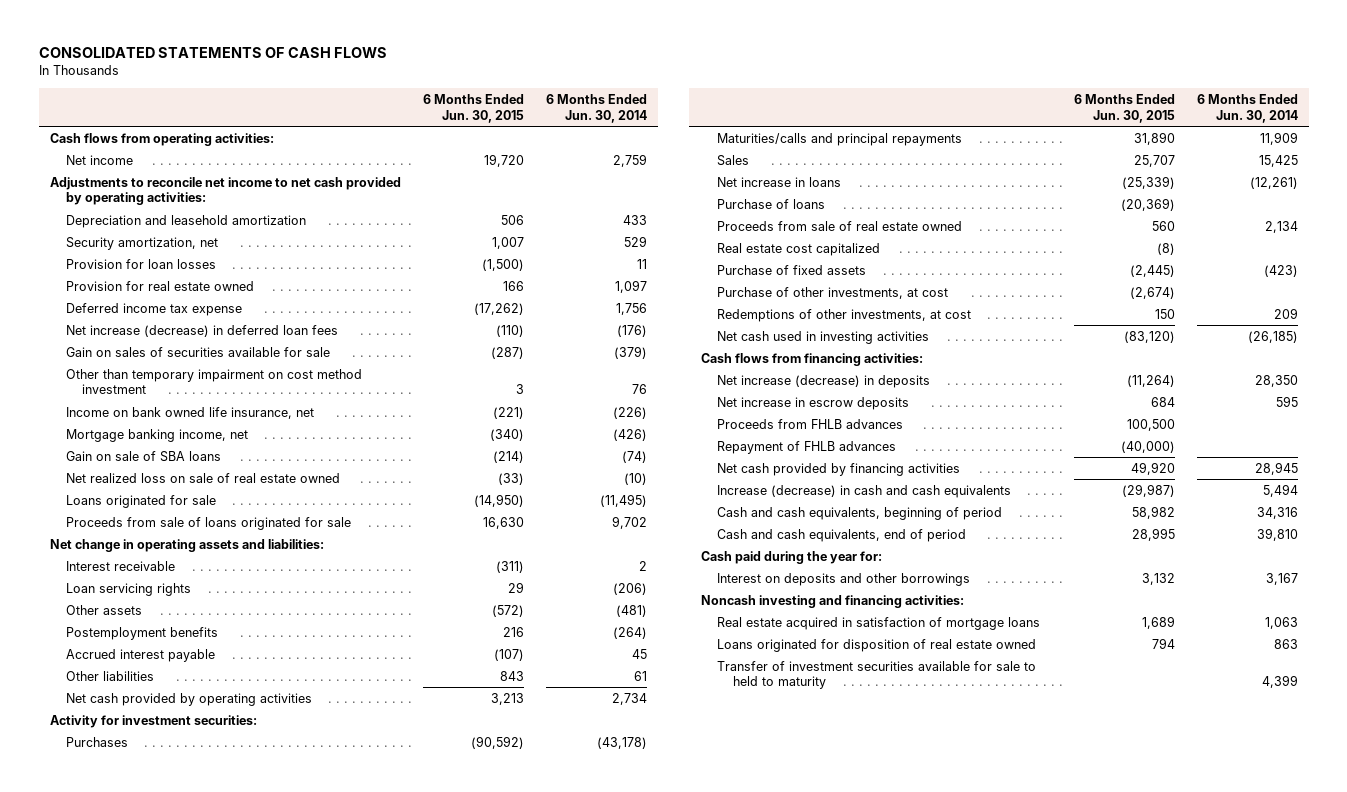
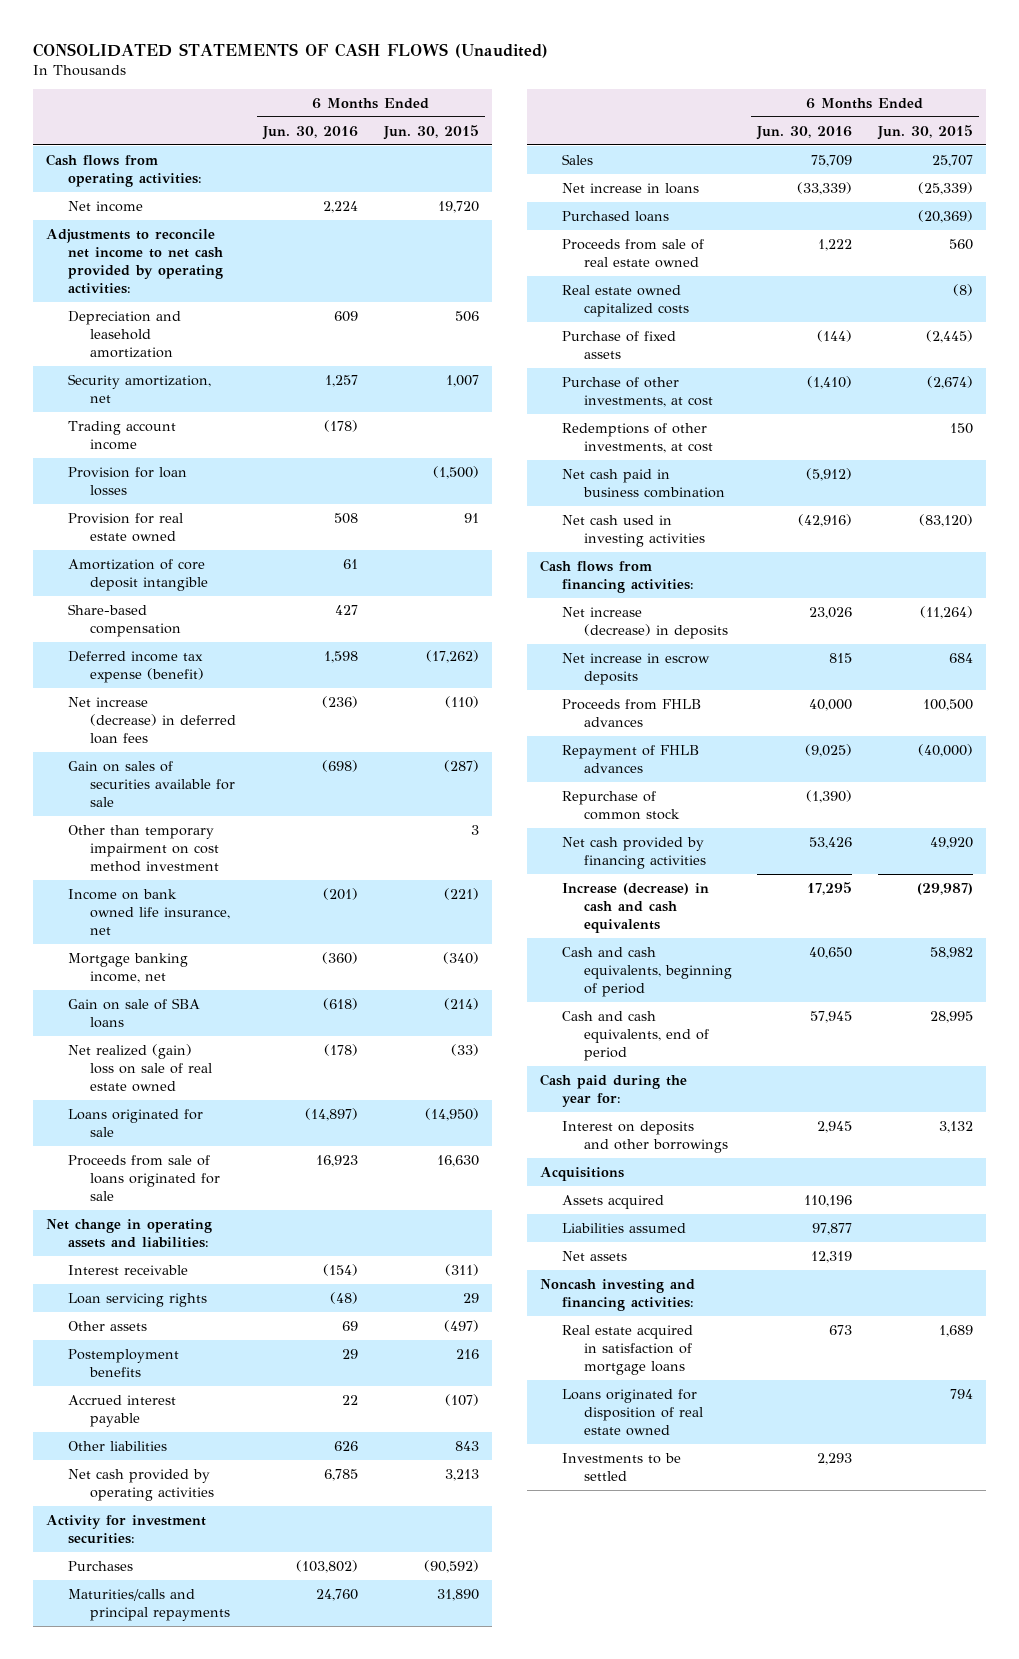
- CONSOLIDATED STATEMENTS OF CASH FLOWS
+ CONSOLIDATED STATEMENTS OF CASH FLOWS (Unaudited)
- | 6 Months Ended Jun. 30, 2015 | 6 Months Ended Jun. 30, 2014
+ | 6 Months Ended Jun. 30, 2016 | 6 Months Ended Jun. 30, 2015
+ Trading account income | (178) |
- Provision for real estate owned | 166 | 1,097
- Deferred income tax expense | (17,262) | 1,756
+ Provision for real estate owned | 508 | 91
+ Amortization of core deposit intangible | 61 |
+ Share-based compensation | 427 |
+ Deferred income tax expense (benefit) | 1,598 | (17,262)
- Net realized loss on sale of real estate owned | (33) | (10)
+ Net realized (gain) loss on sale of real estate owned | (178) | (33)
- Other assets | (572) | (481)
+ Other assets | 69 | (497)
- Purchase of loans | (20,369) |
+ Purchased loans | | (20,369)
- Real estate cost capitalized | (8) |
+ Real estate owned capitalized costs | | (8)
+ Net cash paid in business combination | (5,912) |
+ Repurchase of common stock | (1,390) |
+ Acquisitions
+ Assets acquired | 110,196 |
+ Liabilities assumed | 97,877 |
+ Net assets | 12,319 |
- Transfer of investment securities available for sale to held to maturity | | 4,399
+ Investments to be settled | 2,293 |

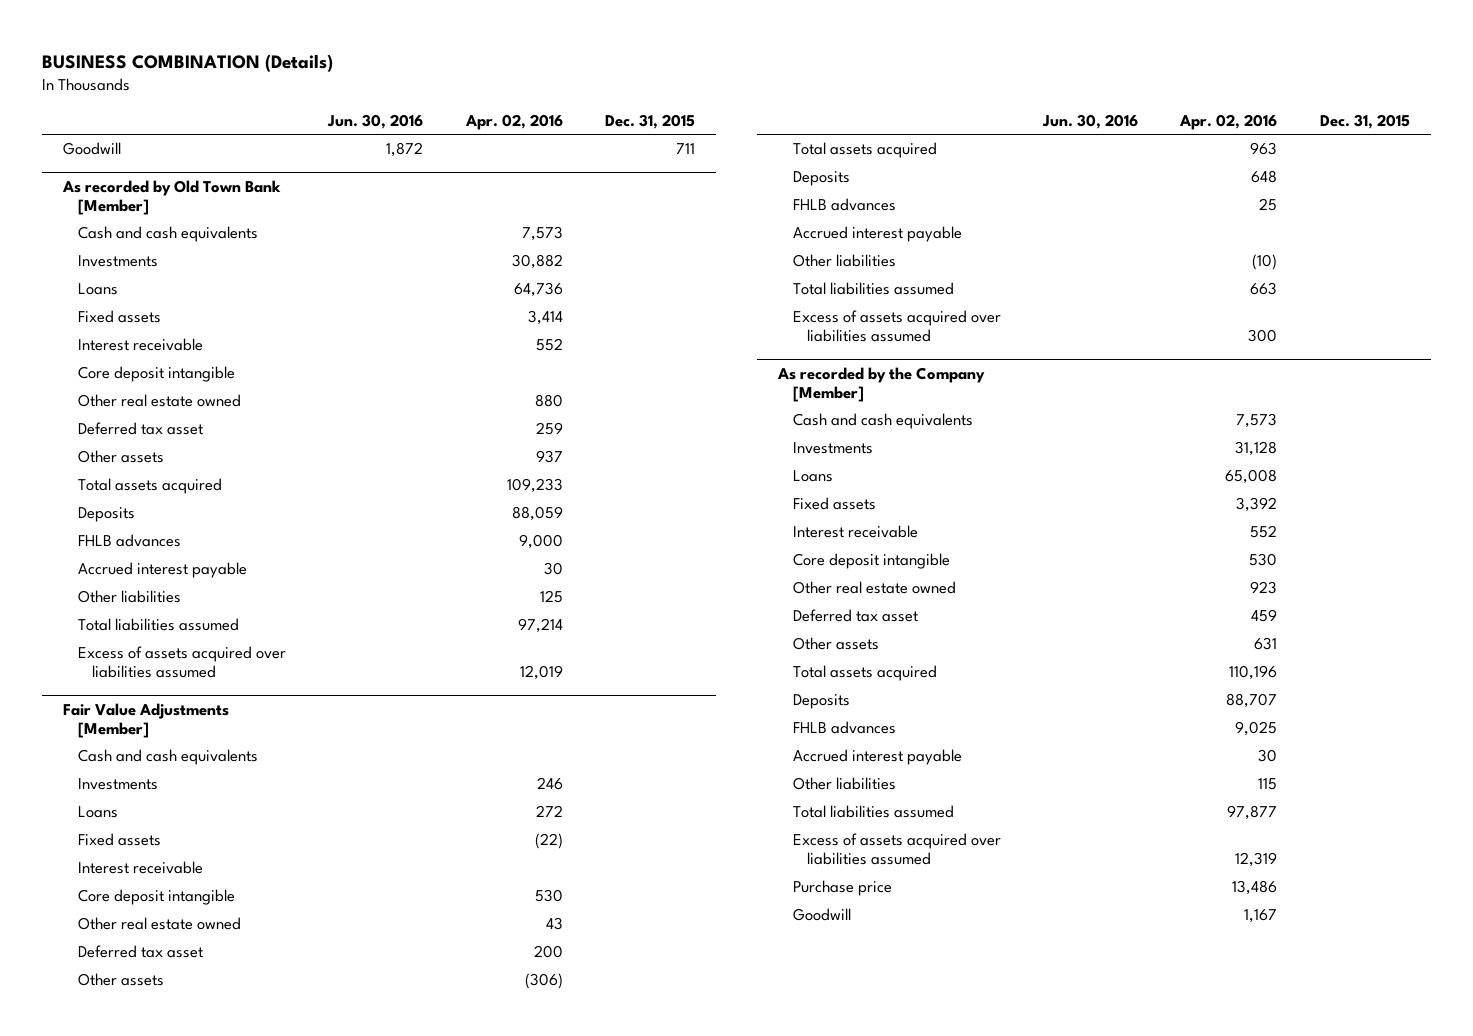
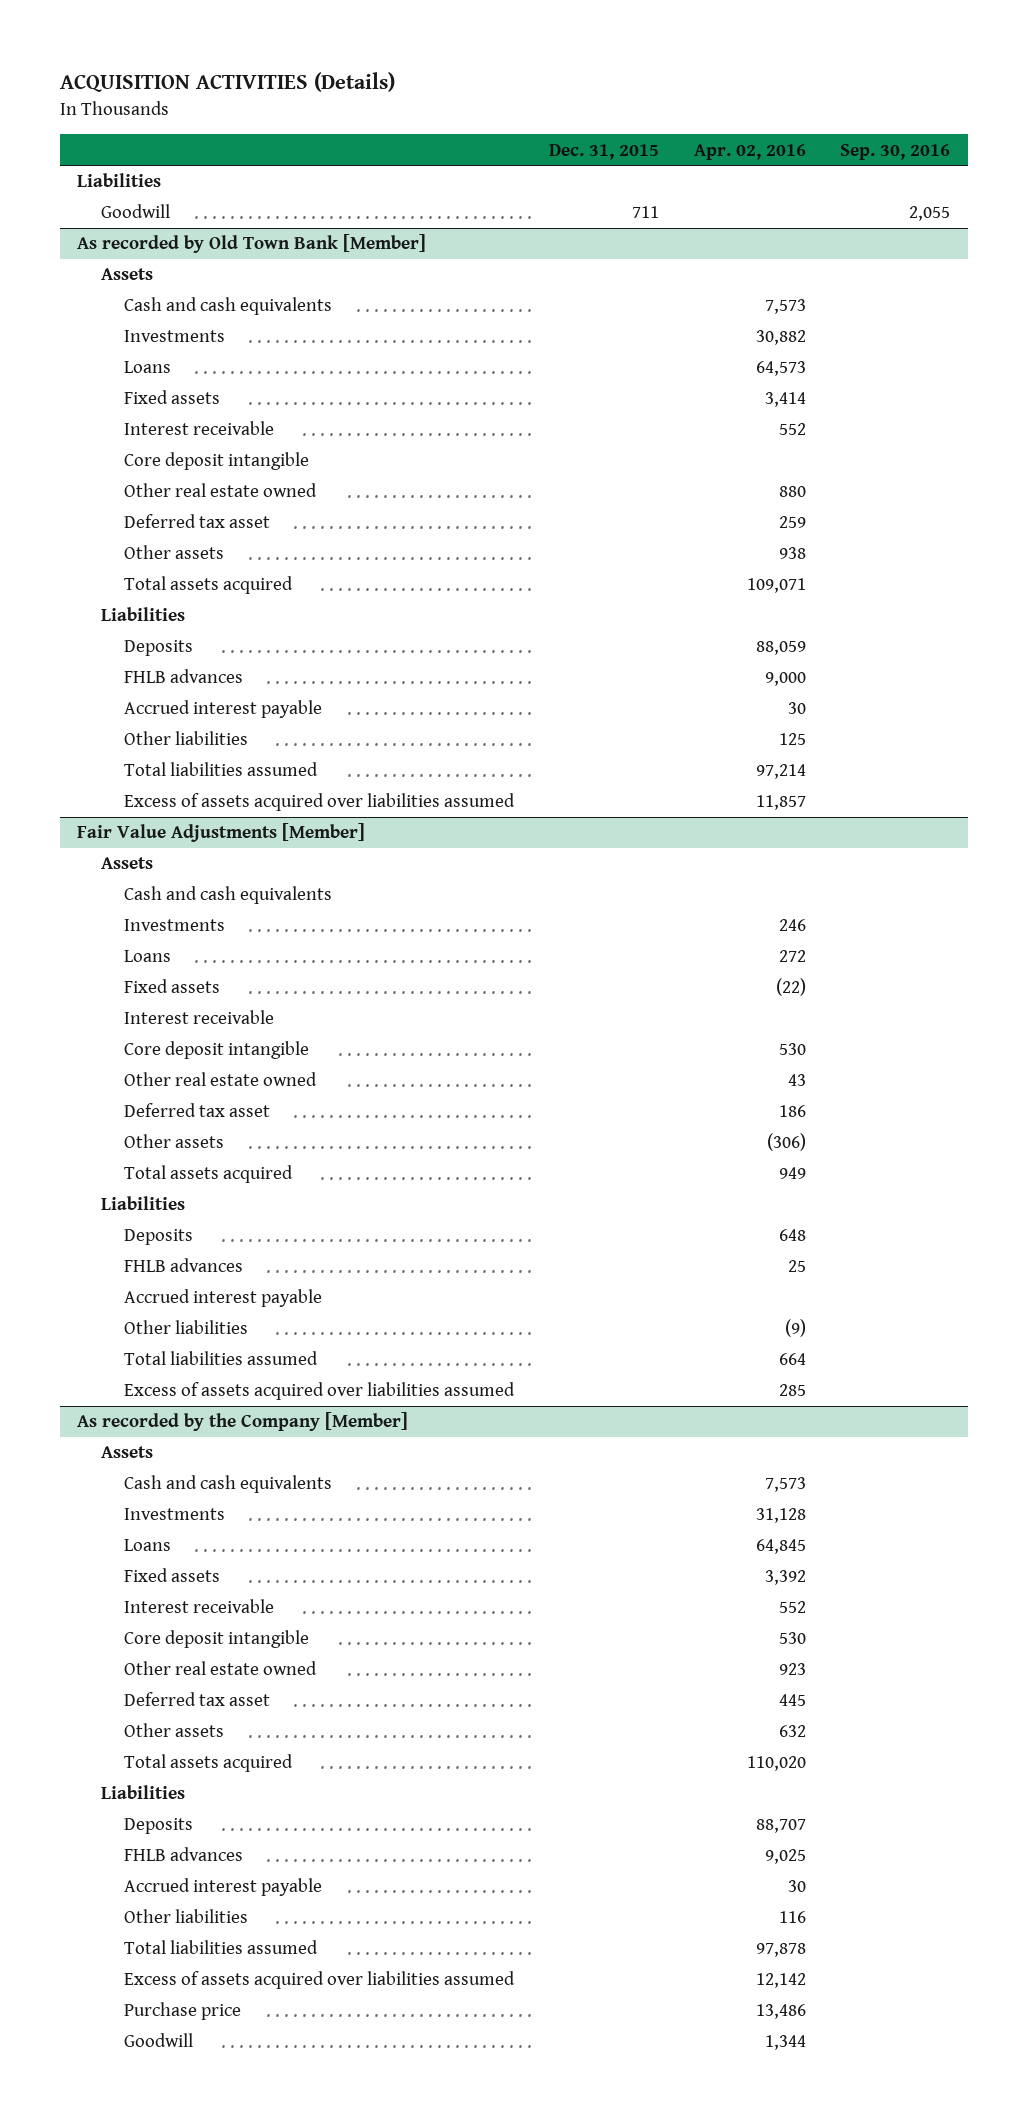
- BUSINESS COMBINATION (Details)
+ ACQUISITION ACTIVITIES (Details)
- | Jun. 30, 2016 | Apr. 02, 2016 | Dec. 31, 2015
+ | Dec. 31, 2015 | Apr. 02, 2016 | Sep. 30, 2016
+ Liabilities
@ As recorded by Old Town Bank [Member]
+ Assets
- Loans | | 64,736 |
+ Loans | | 64,573 |
- Other assets | | 937 |
- Total assets acquired | | 109,233 |
+ Other assets | | 938 |
+ Total assets acquired | | 109,071 |
+ Liabilities
- Excess of assets acquired over liabilities assumed | | 12,019 |
+ Excess of assets acquired over liabilities assumed | | 11,857 |
@ Fair Value Adjustments [Member]
+ Assets
- Deferred tax asset | | 200 |
+ Deferred tax asset | | 186 |
- Total assets acquired | | 963 |
+ Total assets acquired | | 949 |
+ Liabilities
- Other liabilities | | (10) |
- Total liabilities assumed | | 663 |
- Excess of assets acquired over liabilities assumed | | 300 |
+ Other liabilities | | (9) |
+ Total liabilities assumed | | 664 |
+ Excess of assets acquired over liabilities assumed | | 285 |
@ As recorded by the Company [Member]
+ Assets
- Loans | | 65,008 |
+ Loans | | 64,845 |
- Deferred tax asset | | 459 |
- Other assets | | 631 |
- Total assets acquired | | 110,196 |
+ Deferred tax asset | | 445 |
+ Other assets | | 632 |
+ Total assets acquired | | 110,020 |
+ Liabilities
- Other liabilities | | 115 |
- Total liabilities assumed | | 97,877 |
- Excess of assets acquired over liabilities assumed | | 12,319 |
+ Other liabilities | | 116 |
+ Total liabilities assumed | | 97,878 |
+ Excess of assets acquired over liabilities assumed | | 12,142 |
- Goodwill | | 1,167 |
+ Goodwill | | 1,344 |

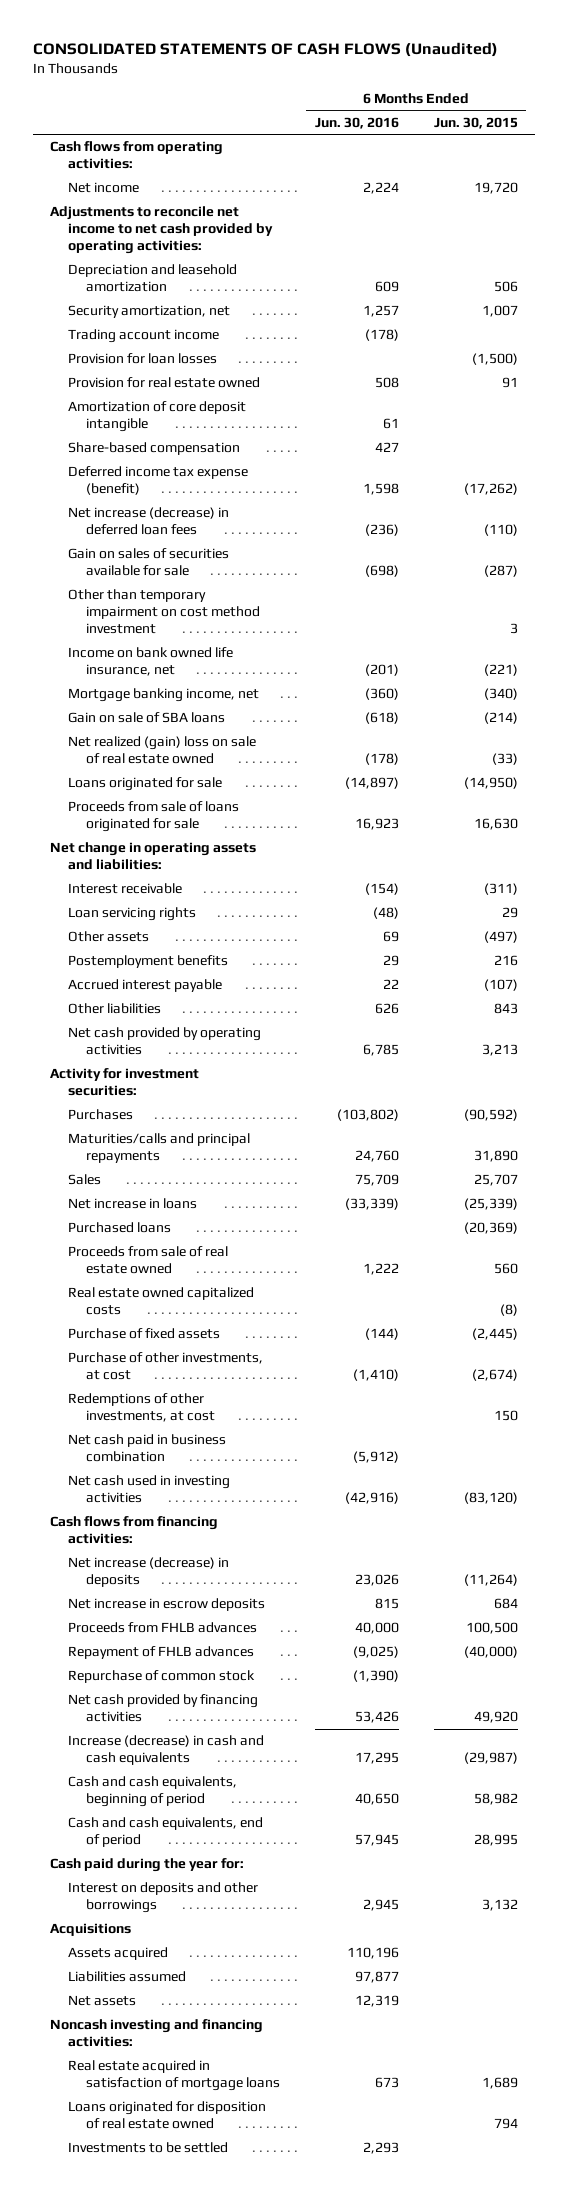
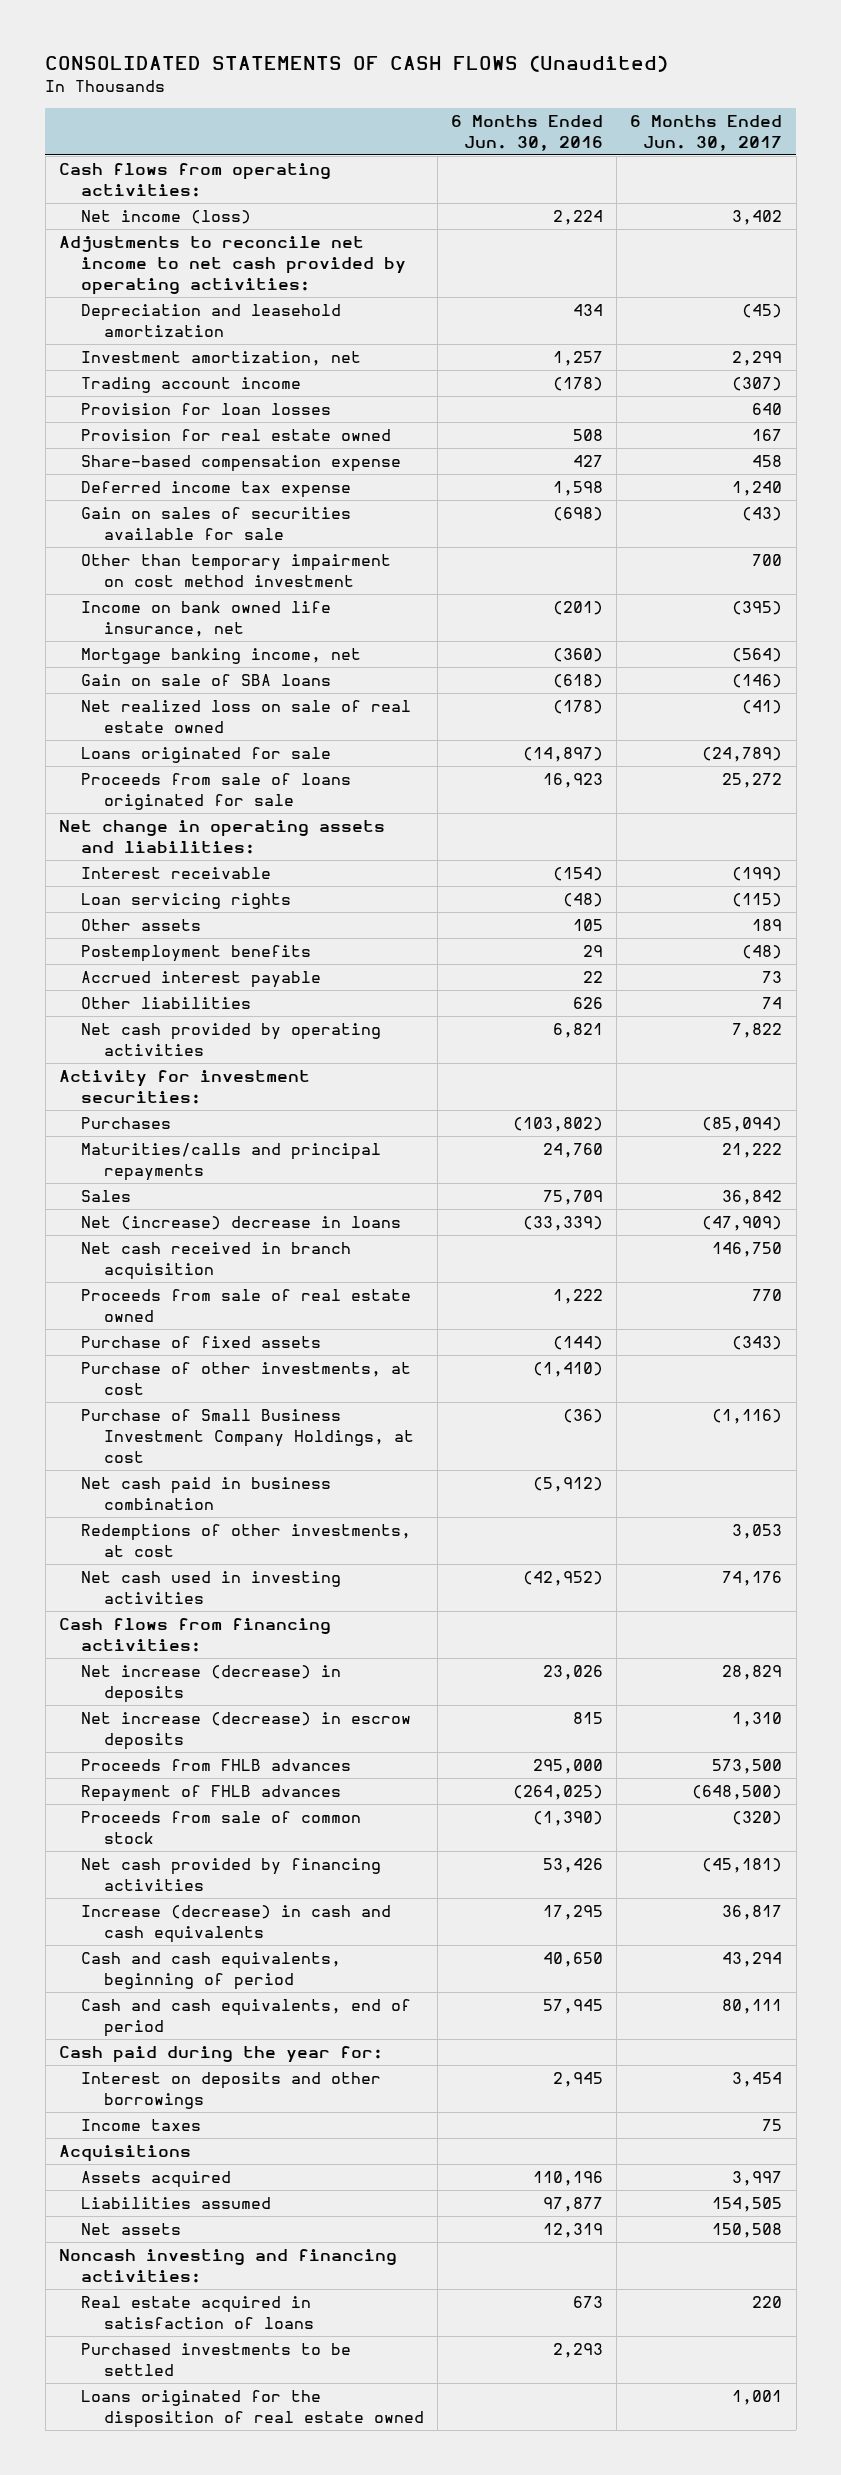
- | 6 Months Ended Jun. 30, 2016 | 6 Months Ended Jun. 30, 2015
+ | 6 Months Ended Jun. 30, 2016 | 6 Months Ended Jun. 30, 2017
- Net income | 2,224 | 19,720
+ Net income (loss) | 2,224 | 3,402
- Depreciation and leasehold amortization | 609 | 506
- Security amortization, net | 1,257 | 1,007
+ Depreciation and leasehold amortization | 434 | (45)
+ Investment amortization, net | 1,257 | 2,299
- Amortization of core deposit intangible | 61 |
- Share-based compensation | 427 |
- Deferred income tax expense (benefit) | 1,598 | (17,262)
- Net increase (decrease) in deferred loan fees | (236) | (110)
+ Share-based compensation expense | 427 | 458
+ Deferred income tax expense | 1,598 | 1,240
- Net realized (gain) loss on sale of real estate owned | (178) | (33)
+ Net realized loss on sale of real estate owned | (178) | (41)
- Other assets | 69 | (497)
+ Other assets | 105 | 189
- Net cash provided by operating activities | 6,785 | 3,213
+ Net cash provided by operating activities | 6,821 | 7,822
- Net increase in loans | (33,339) | (25,339)
- Purchased loans | | (20,369)
+ Net (increase) decrease in loans | (33,339) | (47,909)
+ Net cash received in branch acquisition | | 146,750
- Real estate owned capitalized costs | | (8)
+ Purchase of Small Business Investment Company Holdings, at cost | (36) | (1,116)
- Net cash used in investing activities | (42,916) | (83,120)
moved down: Redemptions of other investments, at cost | | 3,053
+ Net cash used in investing activities | (42,952) | 74,176
- Net increase in escrow deposits | 815 | 684
- Proceeds from FHLB advances | 40,000 | 100,500
- Repayment of FHLB advances | (9,025) | (40,000)
- Repurchase of common stock | (1,390) |
+ Net increase (decrease) in escrow deposits | 815 | 1,310
+ Proceeds from FHLB advances | 295,000 | 573,500
+ Repayment of FHLB advances | (264,025) | (648,500)
+ Proceeds from sale of common stock | (1,390) | (320)
+ Income taxes | | 75
- Real estate acquired in satisfaction of mortgage loans | 673 | 1,689
- Loans originated for disposition of real estate owned | | 794
- Investments to be settled | 2,293 |
+ Real estate acquired in satisfaction of loans | 673 | 220
+ Purchased investments to be settled | 2,293 |
+ Loans originated for the disposition of real estate owned | | 1,001

